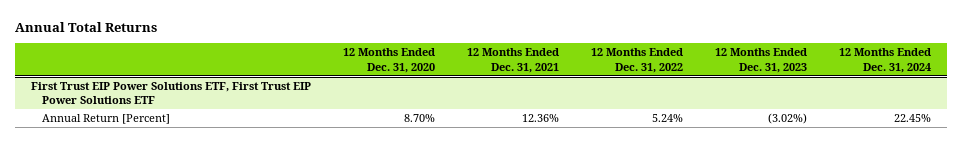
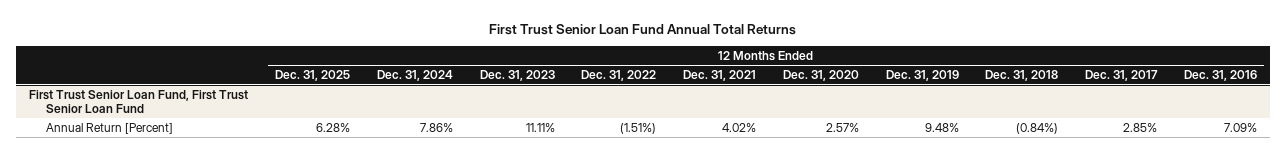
- Annual Total Returns
+ First Trust Senior Loan Fund Annual Total Returns
- | 12 Months Ended Dec. 31, 2020 | 12 Months Ended Dec. 31, 2021 | 12 Months Ended Dec. 31, 2022 | 12 Months Ended Dec. 31, 2023 | 12 Months Ended Dec. 31, 2024
+ | 12 Months Ended Dec. 31, 2025 | 12 Months Ended Dec. 31, 2024 | 12 Months Ended Dec. 31, 2023 | 12 Months Ended Dec. 31, 2022 | 12 Months Ended Dec. 31, 2021 | 12 Months Ended Dec. 31, 2020 | 12 Months Ended Dec. 31, 2019 | 12 Months Ended Dec. 31, 2018 | 12 Months Ended Dec. 31, 2017 | 12 Months Ended Dec. 31, 2016
- First Trust EIP Power Solutions ETF, First Trust EIP Power Solutions ETF
- Annual Return [Percent] | 8.70% | 12.36% | 5.24% | (3.02%) | 22.45%
+ First Trust Senior Loan Fund, First Trust Senior Loan Fund
+ Annual Return [Percent] | 6.28% | 7.86% | 11.11% | (1.51%) | 4.02% | 2.57% | 9.48% | (0.84%) | 2.85% | 7.09%

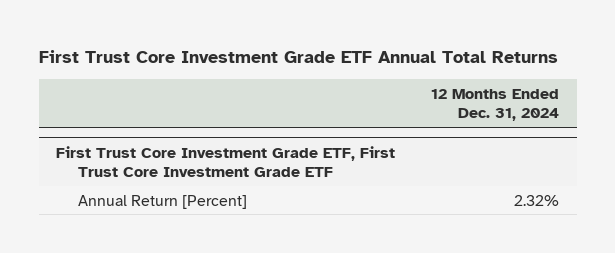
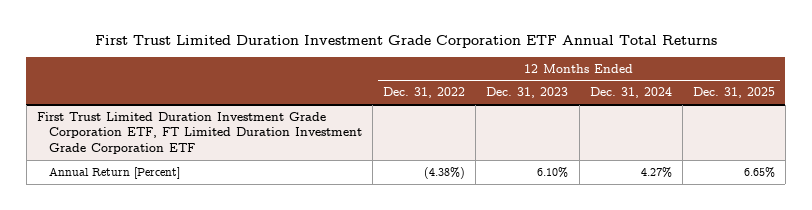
- First Trust Core Investment Grade ETF Annual Total Returns
+ First Trust Limited Duration Investment Grade Corporation ETF Annual Total Returns
- | 12 Months Ended Dec. 31, 2024
+ | 12 Months Ended Dec. 31, 2022 | 12 Months Ended Dec. 31, 2023 | 12 Months Ended Dec. 31, 2024 | 12 Months Ended Dec. 31, 2025
- First Trust Core Investment Grade ETF, First Trust Core Investment Grade ETF
- Annual Return [Percent] | 2.32%
+ First Trust Limited Duration Investment Grade Corporation ETF, FT Limited Duration Investment Grade Corporation ETF
+ Annual Return [Percent] | (4.38%) | 6.10% | 4.27% | 6.65%

